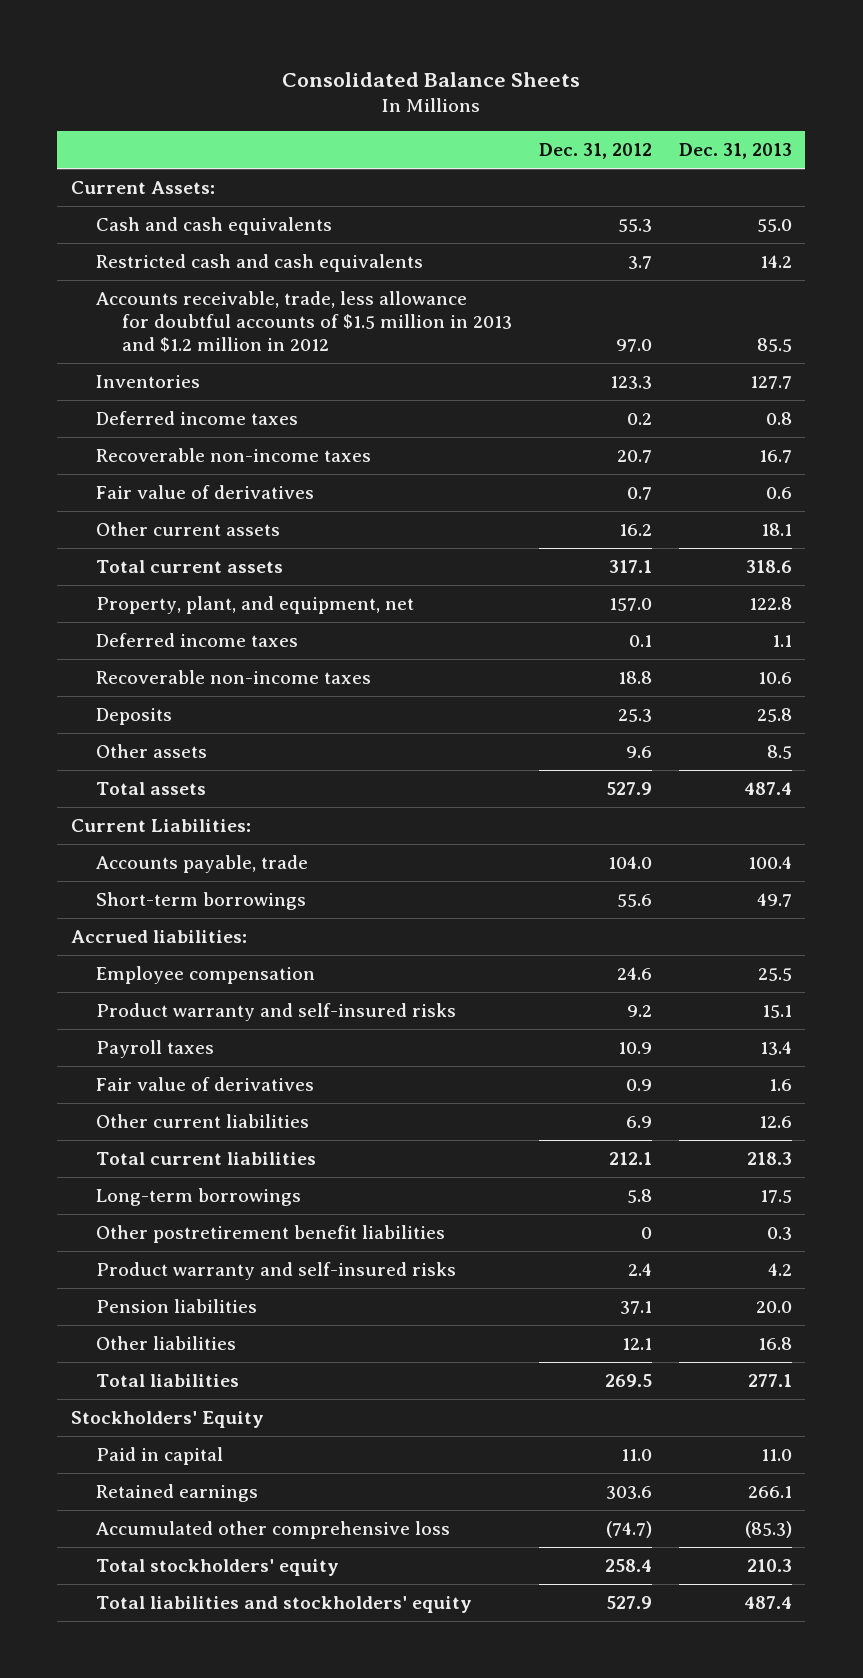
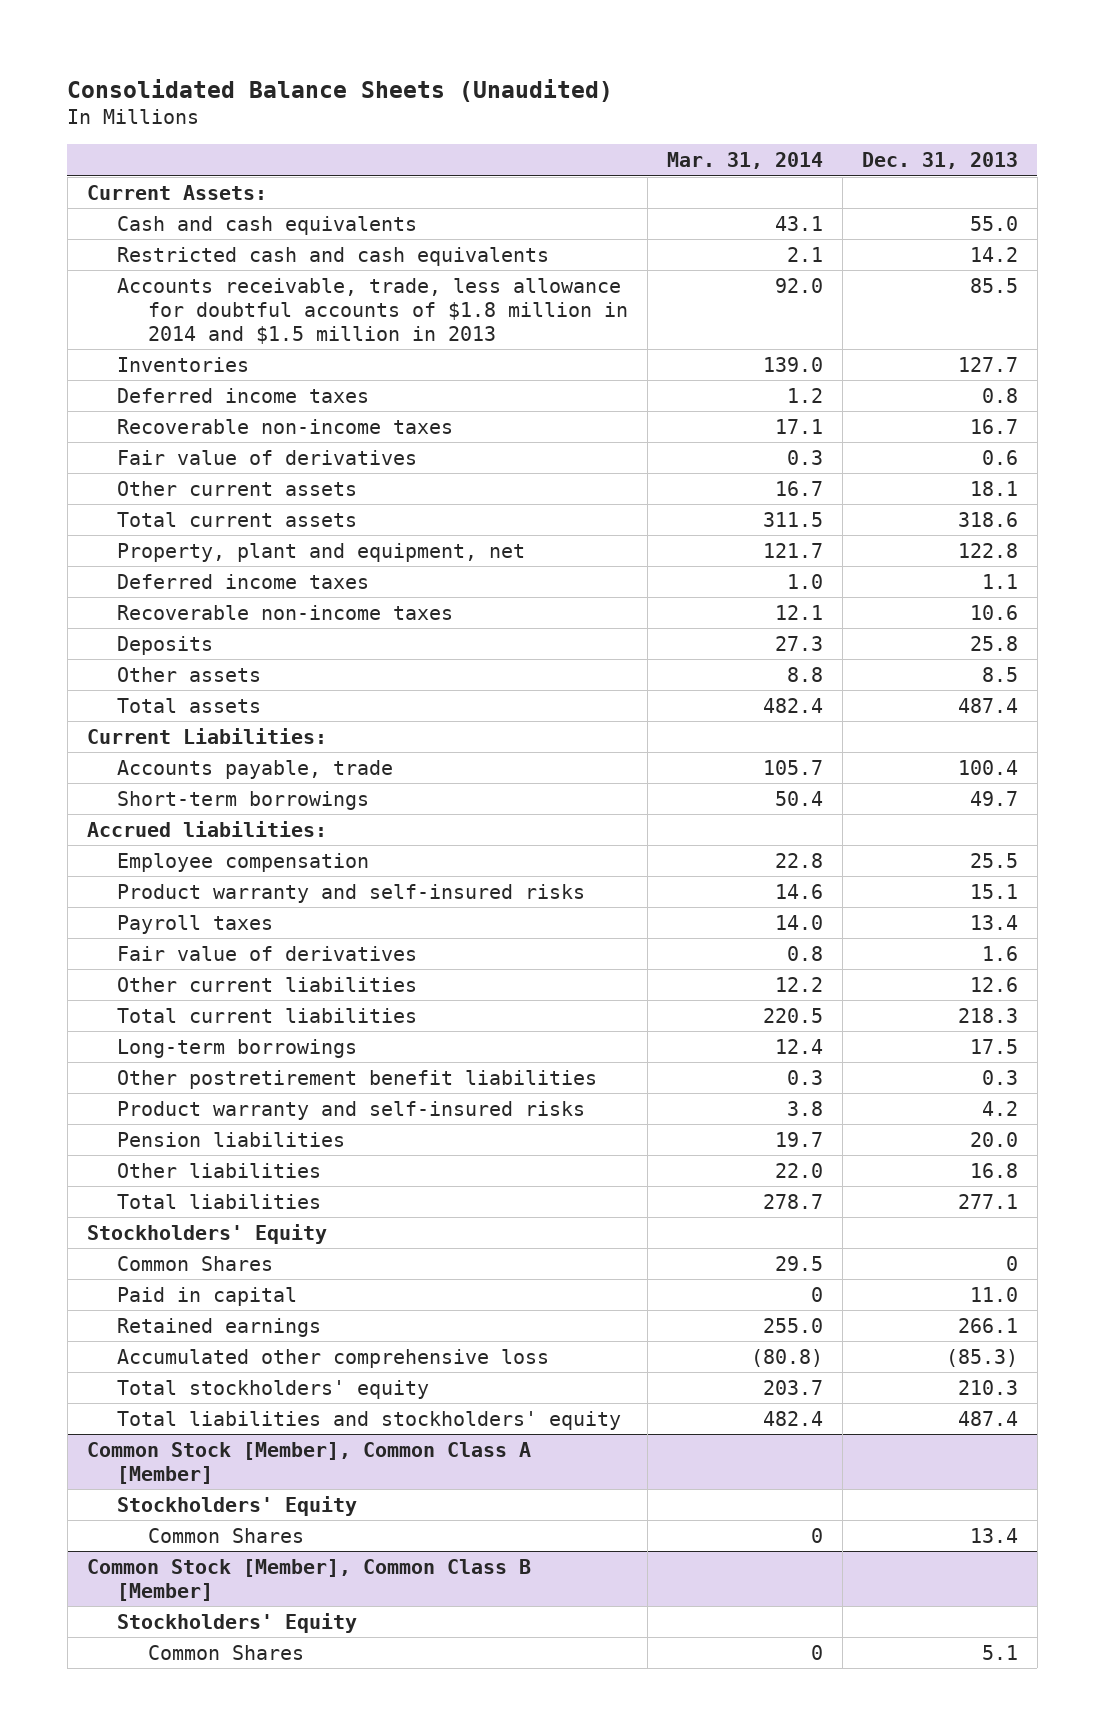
- Consolidated Balance Sheets
+ Consolidated Balance Sheets (Unaudited)
- | Dec. 31, 2012 | Dec. 31, 2013
+ | Mar. 31, 2014 | Dec. 31, 2013
- Accounts receivable, trade, less allowance for doubtful accounts of $1.5 million in 2013 and $1.2 million in 2012 | 97.0 | 85.5
+ Accounts receivable, trade, less allowance for doubtful accounts of $1.8 million in 2014 and $1.5 million in 2013 | 92.0 | 85.5
- Property, plant, and equipment, net | 157.0 | 122.8
+ Property, plant and equipment, net | 121.7 | 122.8
+ Common Shares | 29.5 | 0
+ Common Stock [Member], Common Class A [Member]
+ Stockholders' Equity
+ Common Shares | 0 | 13.4
+ Common Stock [Member], Common Class B [Member]
+ Stockholders' Equity
+ Common Shares | 0 | 5.1

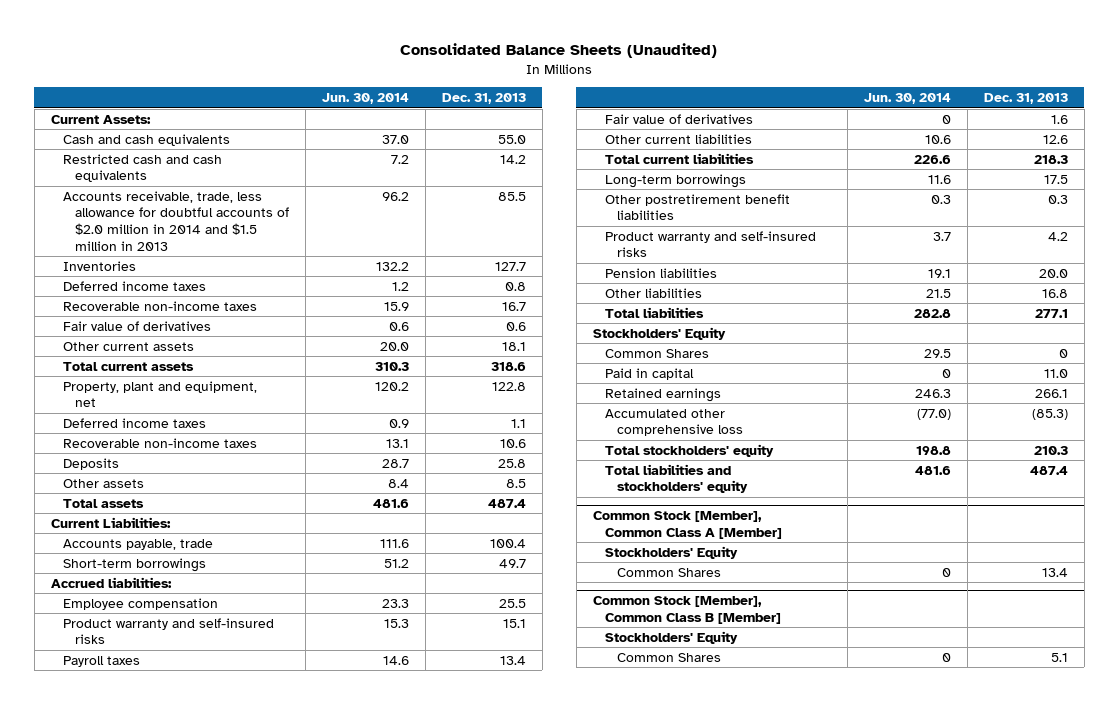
- | Mar. 31, 2014 | Dec. 31, 2013
+ | Jun. 30, 2014 | Dec. 31, 2013
- Accounts receivable, trade, less allowance for doubtful accounts of $1.8 million in 2014 and $1.5 million in 2013 | 92.0 | 85.5
+ Accounts receivable, trade, less allowance for doubtful accounts of $2.0 million in 2014 and $1.5 million in 2013 | 96.2 | 85.5

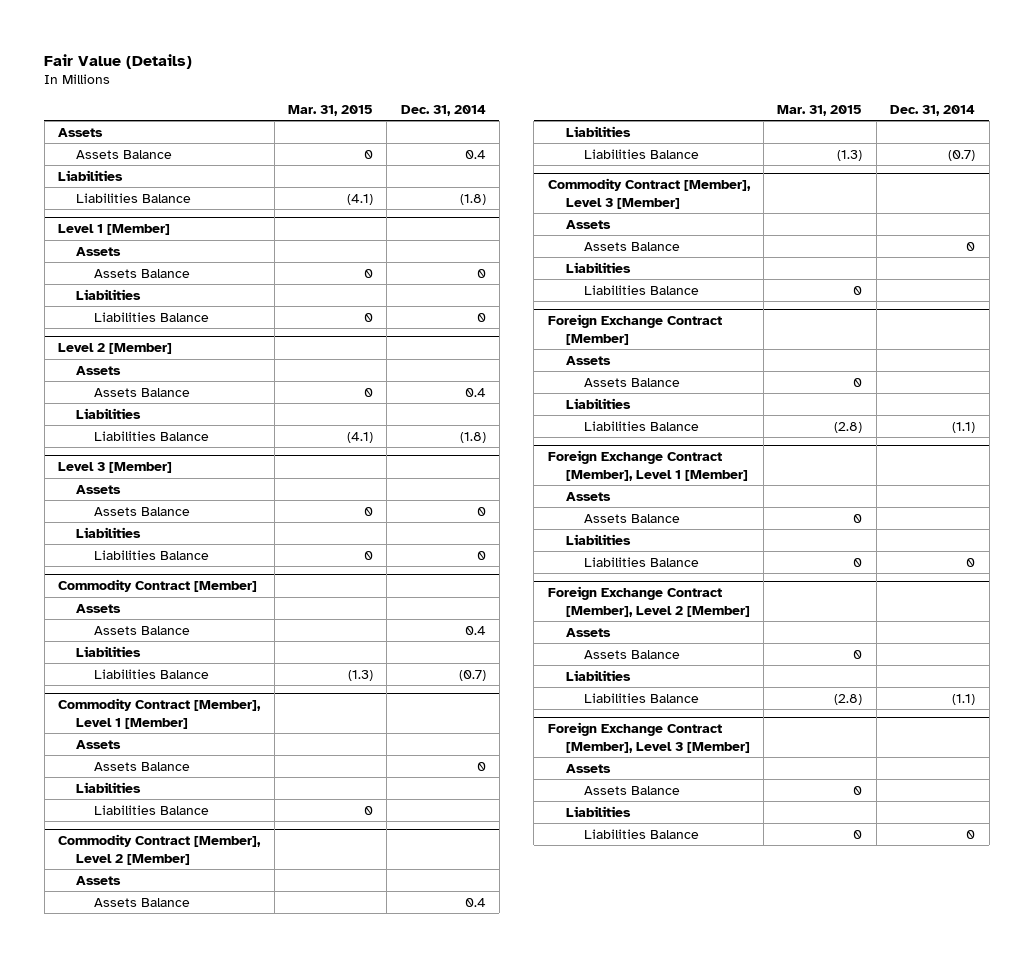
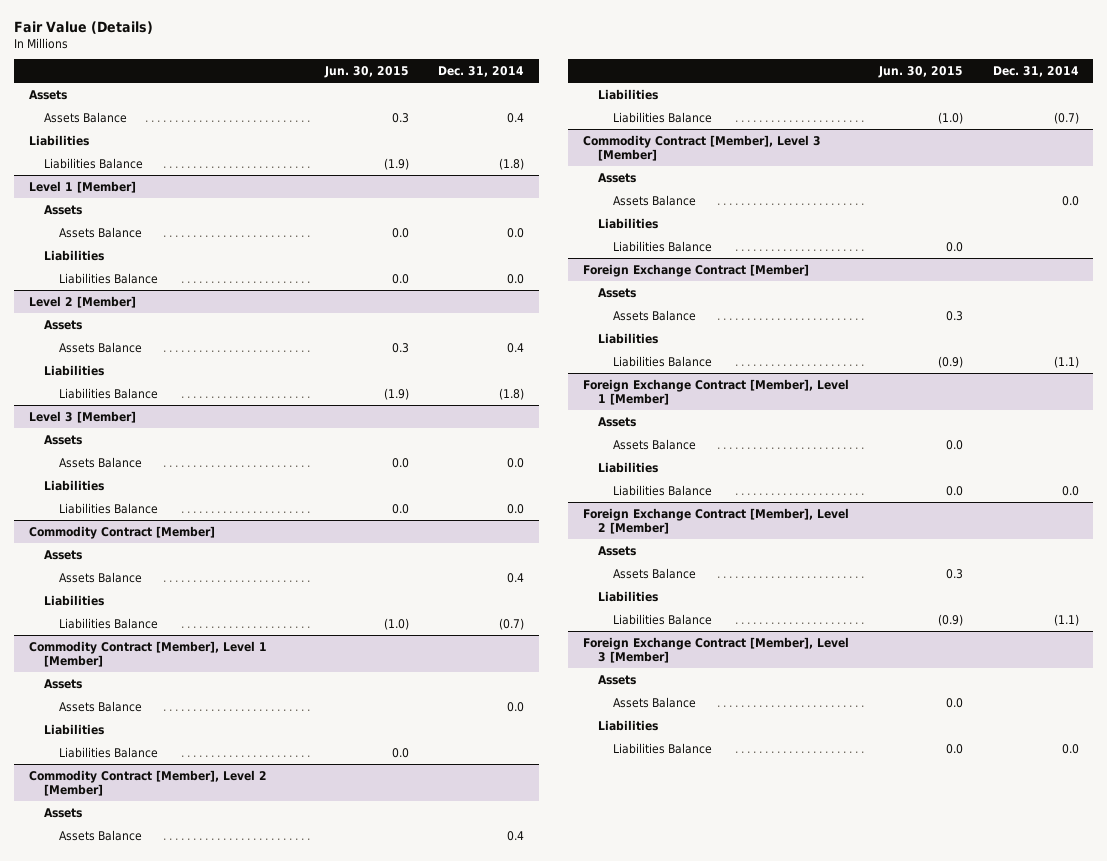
- | Mar. 31, 2015 | Dec. 31, 2014
+ | Jun. 30, 2015 | Dec. 31, 2014
@ Level 1 [Member]
- Assets Balance | 0 | 0
+ Assets Balance | 0.0 | 0.0
- Liabilities Balance | 0 | 0
+ Liabilities Balance | 0.0 | 0.0
@ Level 3 [Member]
- Assets Balance | 0 | 0
+ Assets Balance | 0.0 | 0.0
- Liabilities Balance | 0 | 0
+ Liabilities Balance | 0.0 | 0.0
@ Commodity Contract [Member], Level 1 [Member]
- Assets Balance | | 0
+ Assets Balance | | 0.0
@ Commodity Contract [Member], Level 3 [Member]
- Assets Balance | | 0
+ Assets Balance | | 0.0
@ Foreign Exchange Contract [Member], Level 1 [Member]
- Liabilities Balance | 0 | 0
+ Liabilities Balance | 0.0 | 0.0
@ Foreign Exchange Contract [Member], Level 3 [Member]
- Liabilities Balance | 0 | 0
+ Liabilities Balance | 0.0 | 0.0

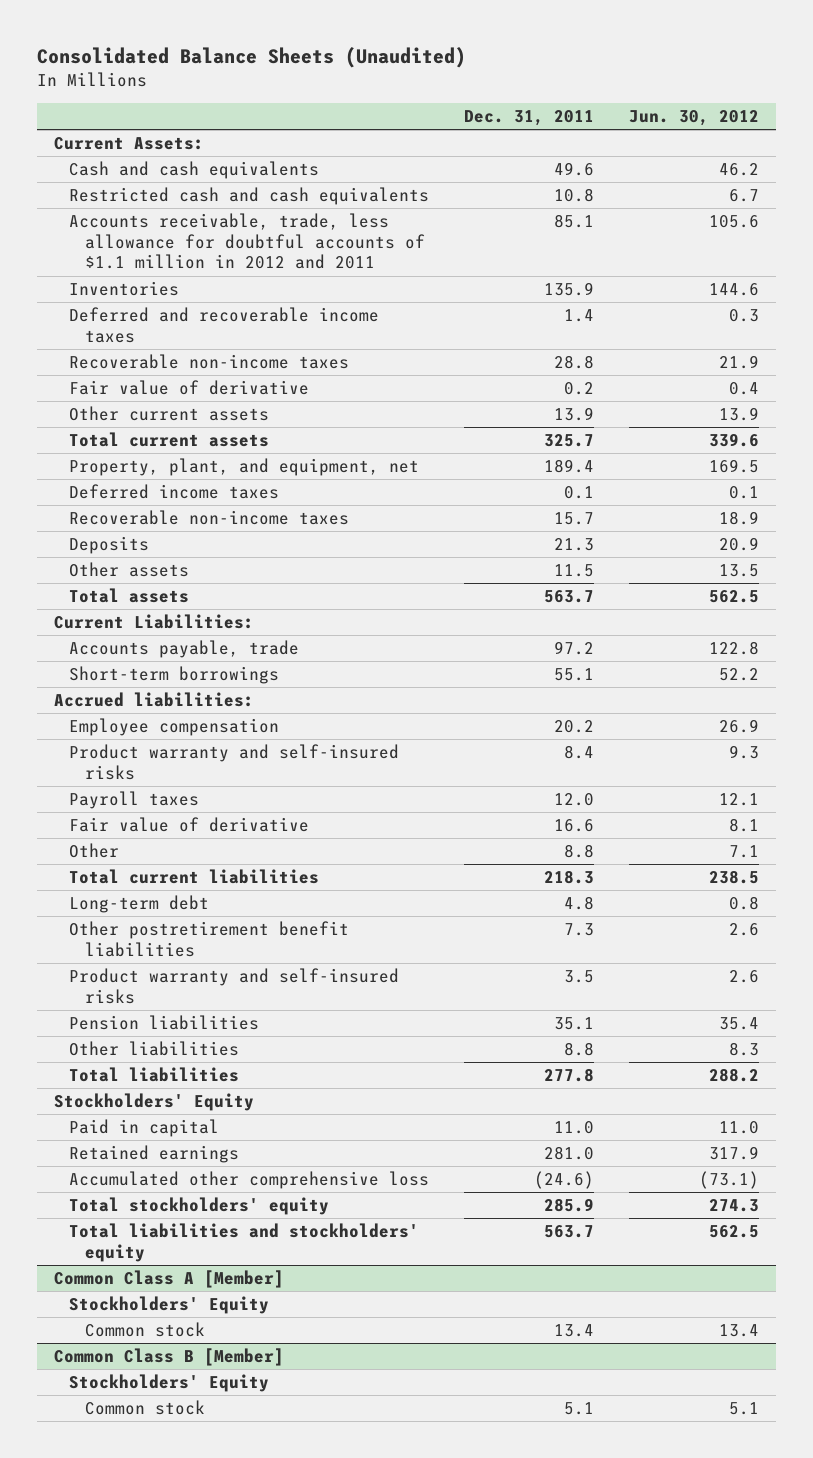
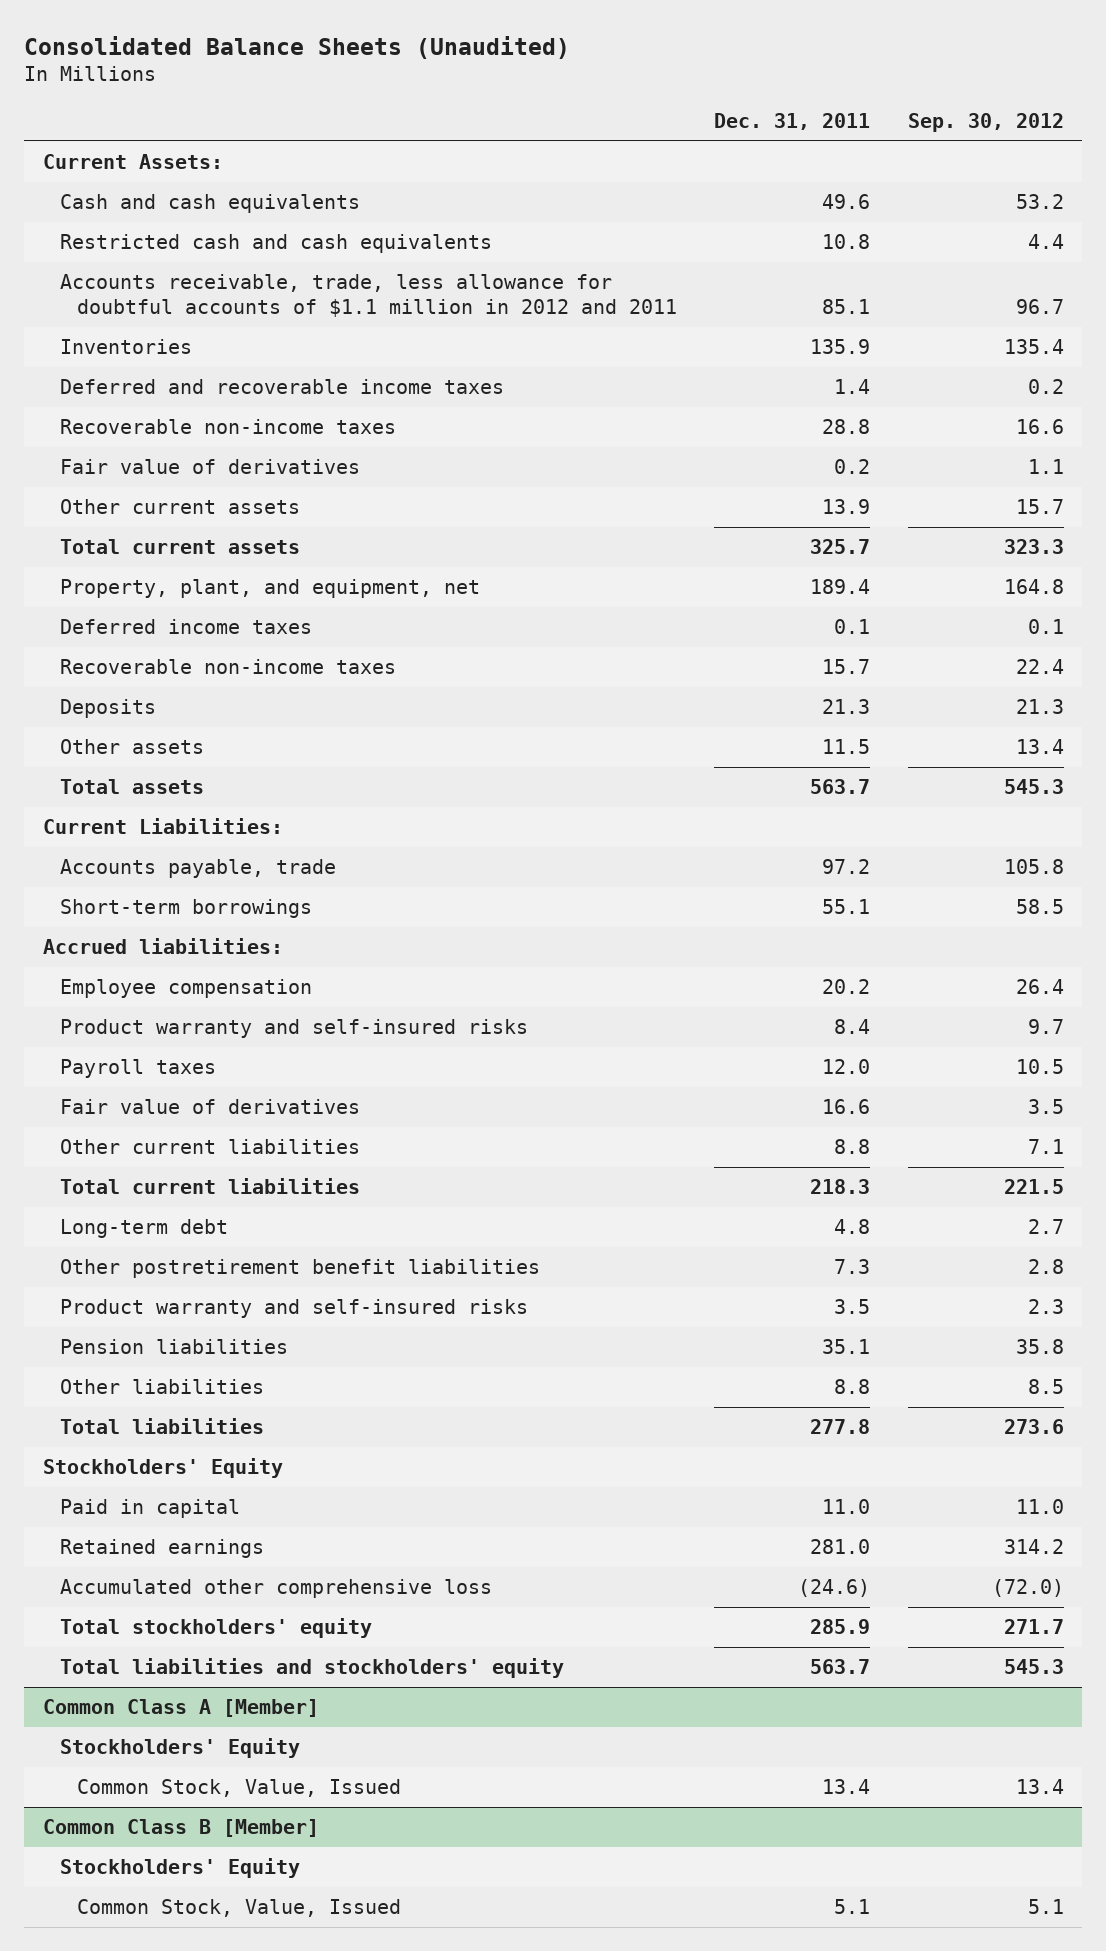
- | Dec. 31, 2011 | Jun. 30, 2012
+ | Dec. 31, 2011 | Sep. 30, 2012
- Fair value of derivative | 0.2 | 0.4
+ Fair value of derivatives | 0.2 | 1.1
- Fair value of derivative | 16.6 | 8.1
- Other | 8.8 | 7.1
+ Fair value of derivatives | 16.6 | 3.5
+ Other current liabilities | 8.8 | 7.1
@ Common Class A [Member]
- Common stock | 13.4 | 13.4
+ Common Stock, Value, Issued | 13.4 | 13.4
@ Common Class B [Member]
- Common stock | 5.1 | 5.1
+ Common Stock, Value, Issued | 5.1 | 5.1

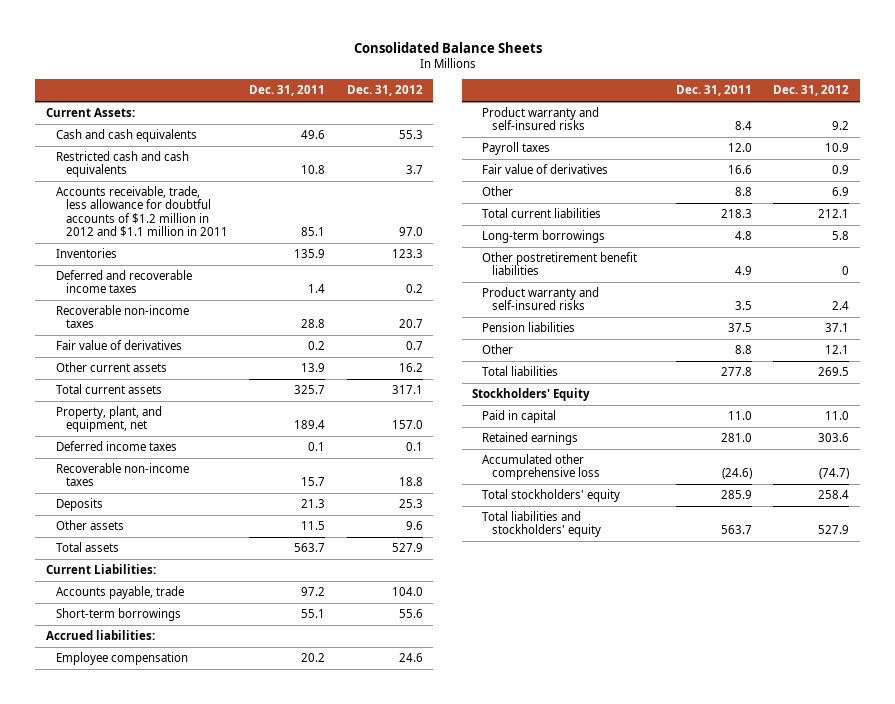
- Consolidated Balance Sheets (Unaudited)
+ Consolidated Balance Sheets
- | Dec. 31, 2011 | Sep. 30, 2012
+ | Dec. 31, 2011 | Dec. 31, 2012
- Accounts receivable, trade, less allowance for doubtful accounts of $1.1 million in 2012 and 2011 | 85.1 | 96.7
+ Accounts receivable, trade, less allowance for doubtful accounts of $1.2 million in 2012 and $1.1 million in 2011 | 85.1 | 97.0
- Other current liabilities | 8.8 | 7.1
+ Other | 8.8 | 6.9
- Long-term debt | 4.8 | 2.7
- Other postretirement benefit liabilities | 7.3 | 2.8
+ Long-term borrowings | 4.8 | 5.8
+ Other postretirement benefit liabilities | 4.9 | 0
- Pension liabilities | 35.1 | 35.8
- Other liabilities | 8.8 | 8.5
+ Pension liabilities | 37.5 | 37.1
+ Other | 8.8 | 12.1
- Common Class A [Member]
- Stockholders' Equity
- Common Stock, Value, Issued | 13.4 | 13.4
- Common Class B [Member]
- Stockholders' Equity
- Common Stock, Value, Issued | 5.1 | 5.1

